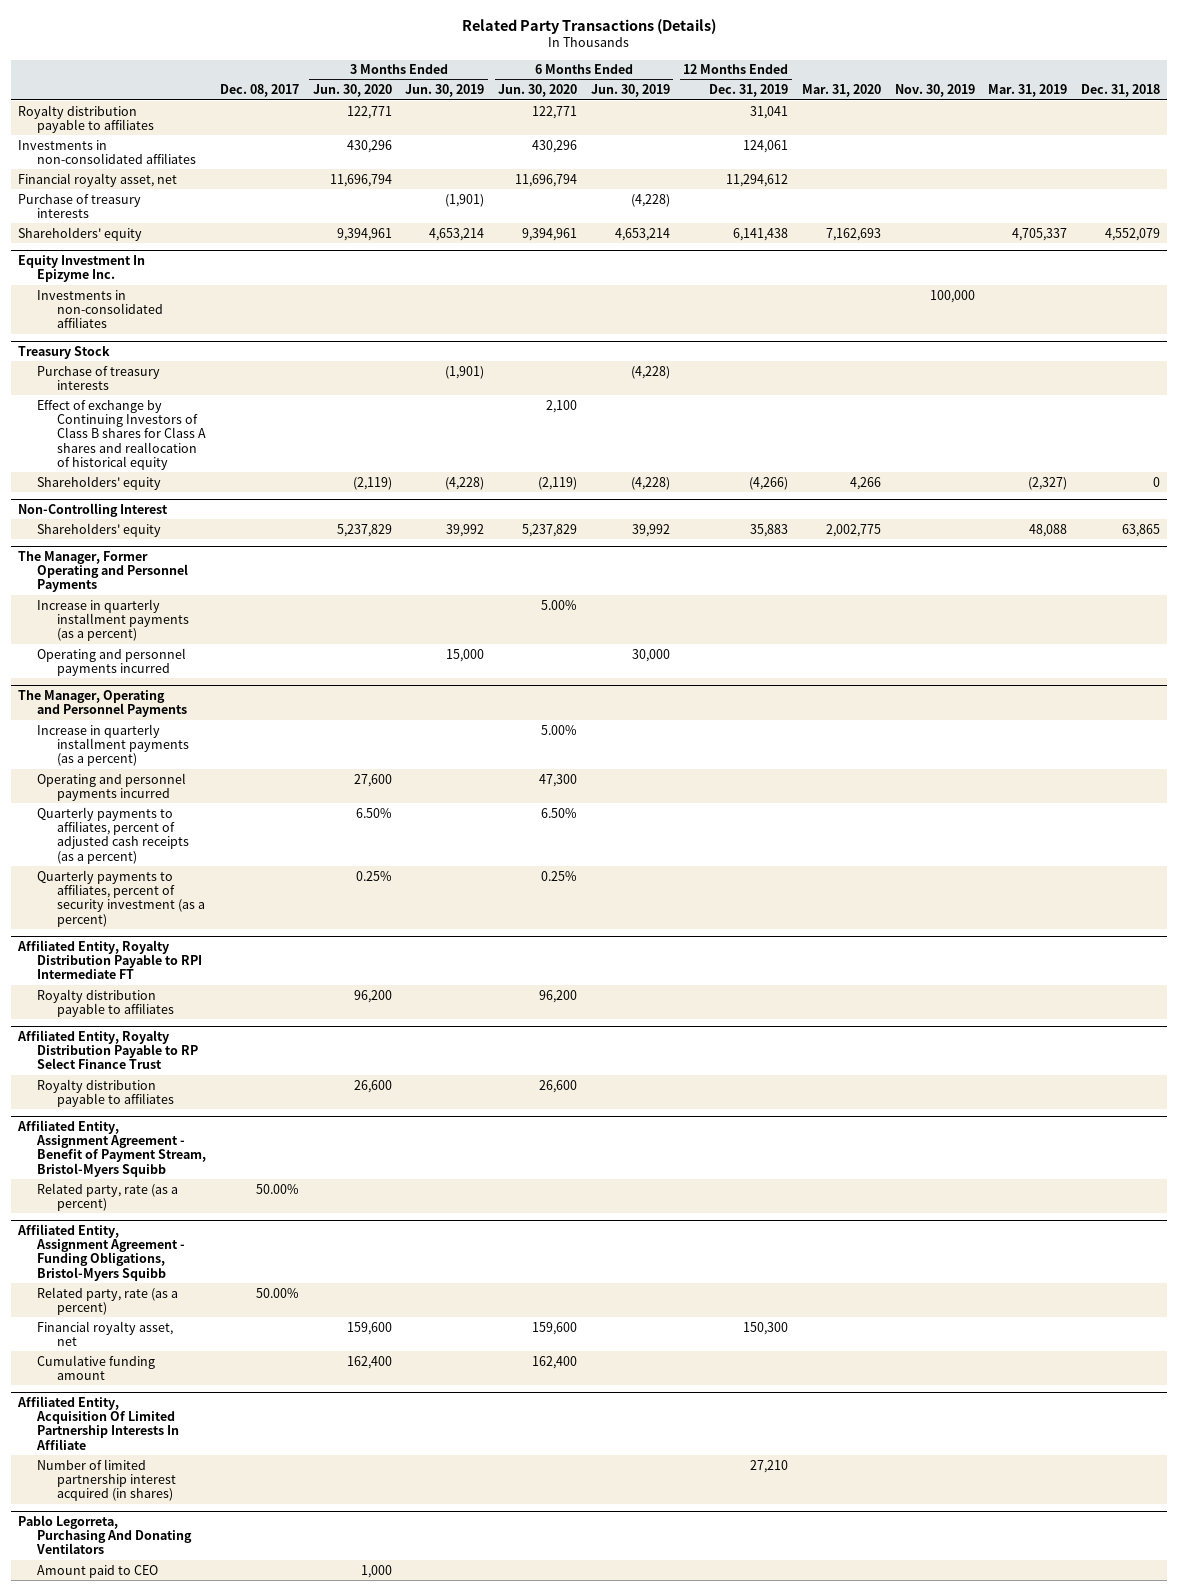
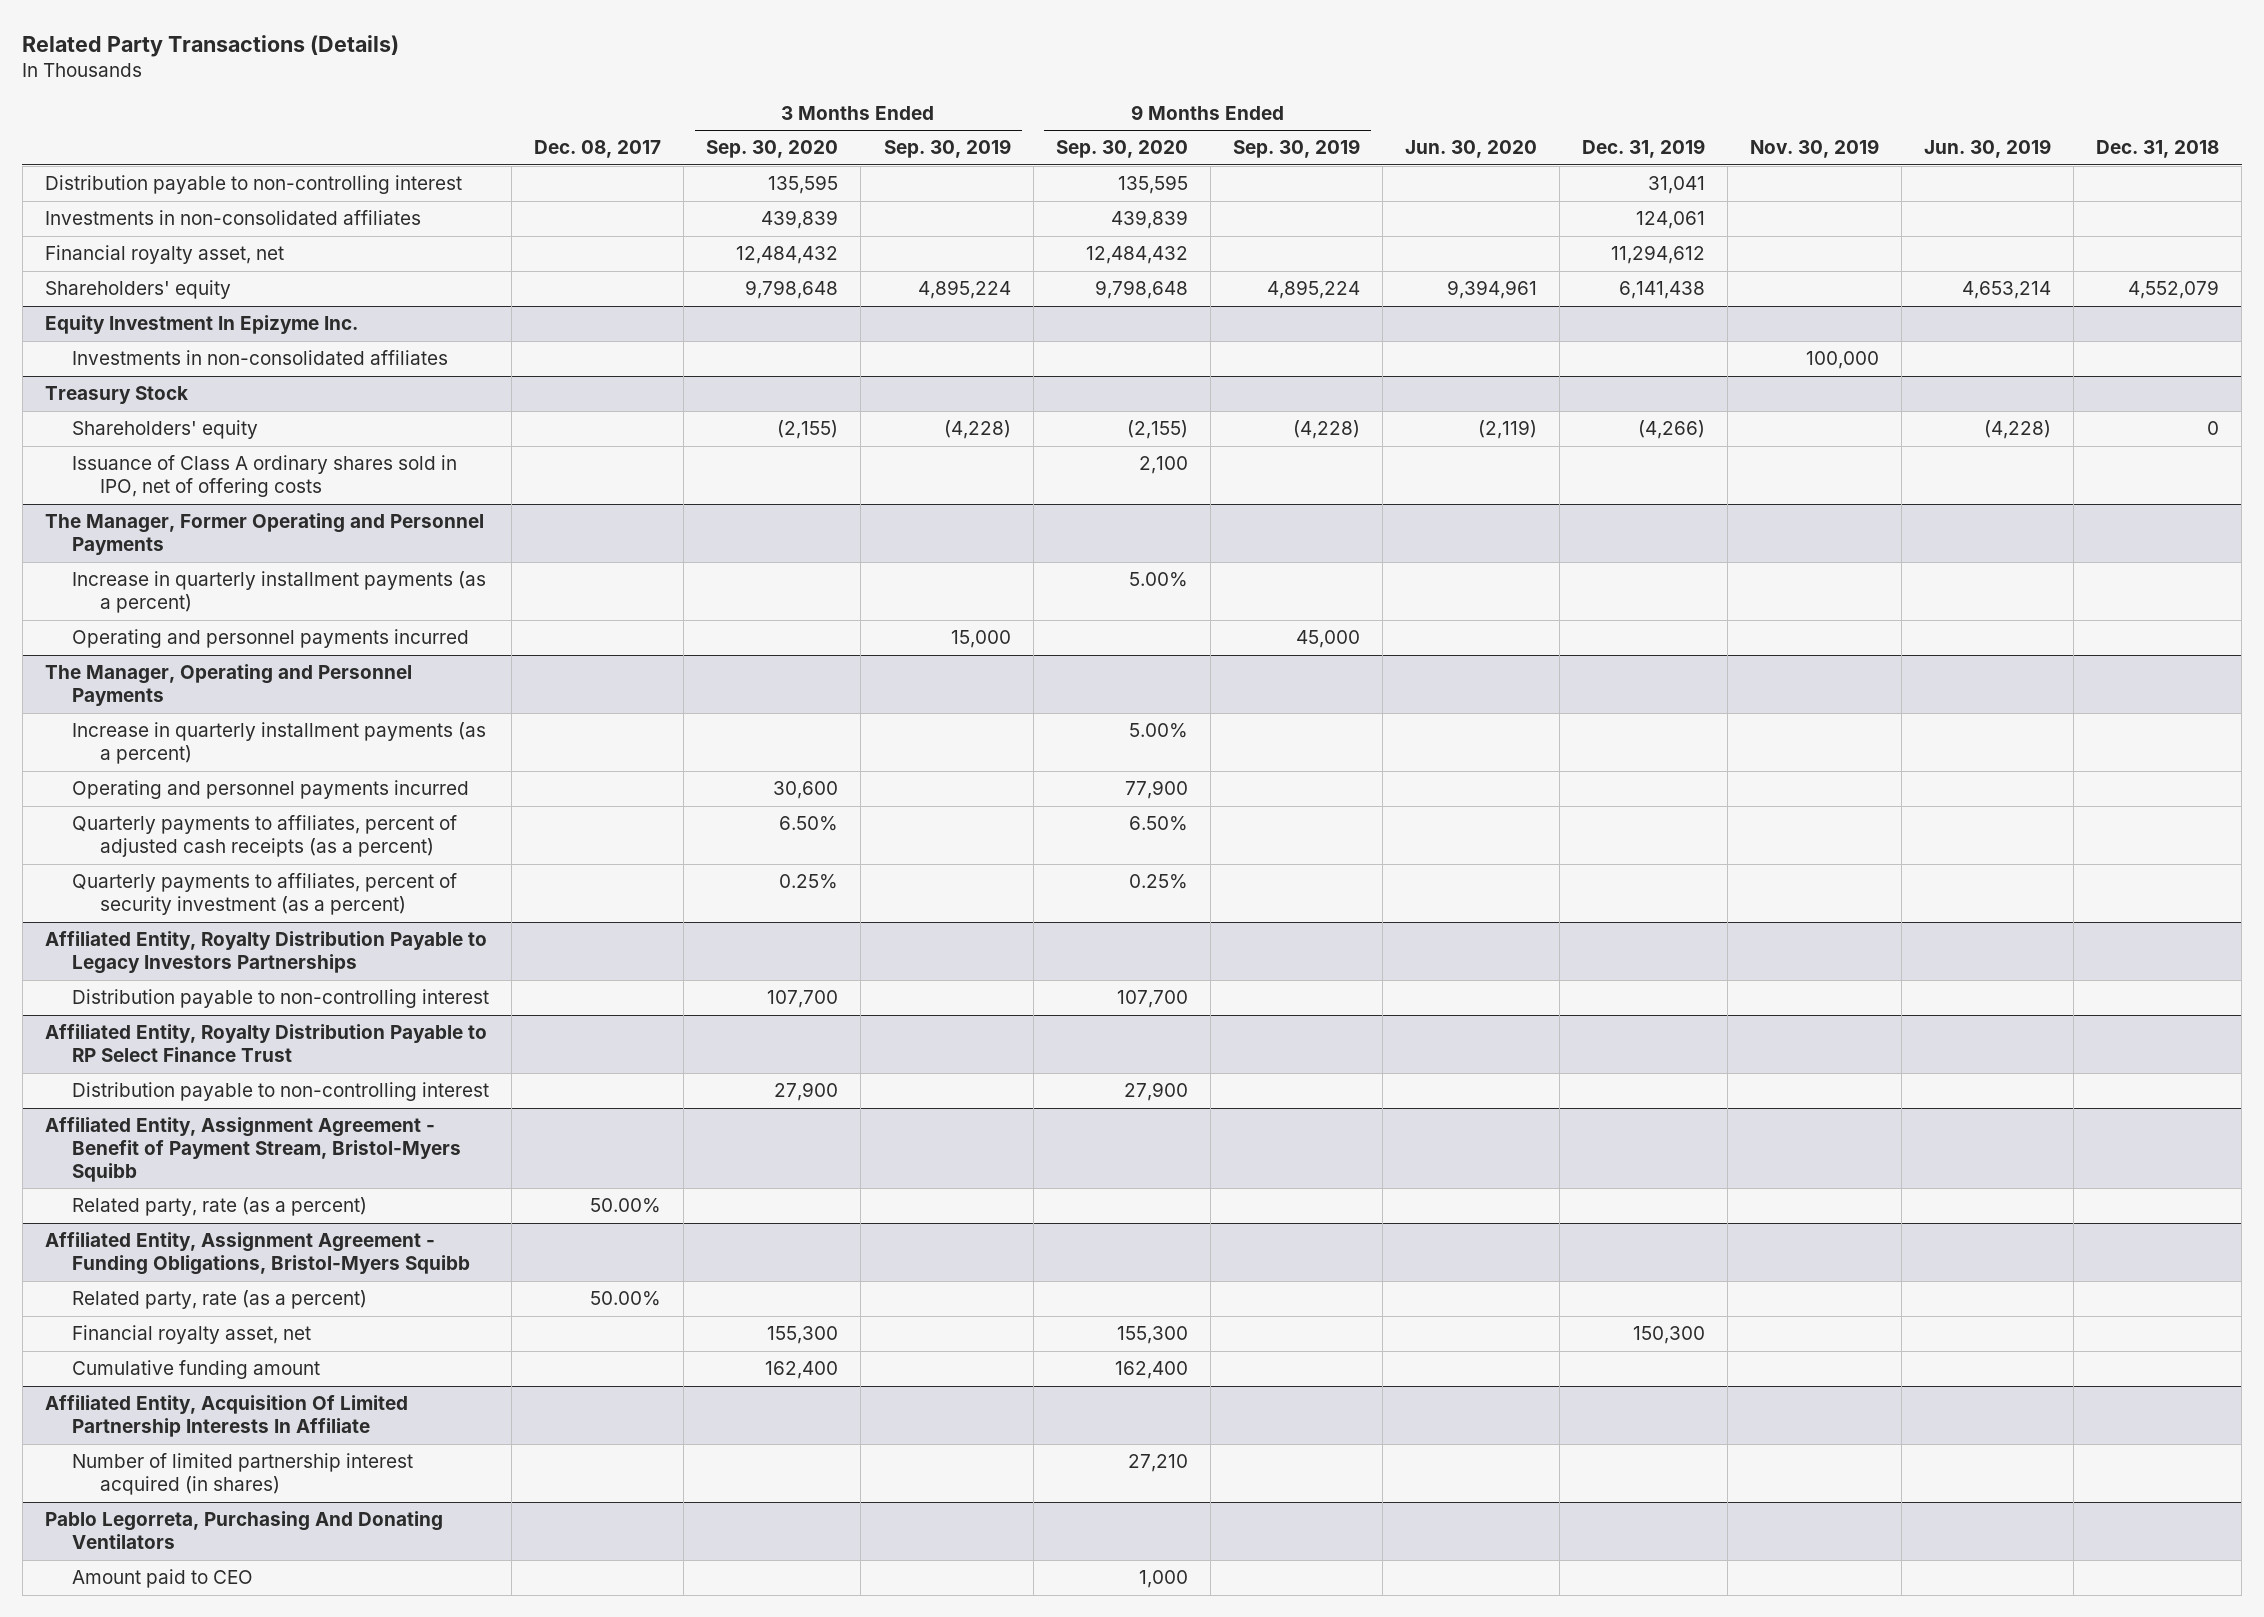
- | Dec. 08, 2017 | 3 Months Ended Jun. 30, 2020 | 3 Months Ended Jun. 30, 2019 | 6 Months Ended Jun. 30, 2020 | 6 Months Ended Jun. 30, 2019 | 12 Months Ended Dec. 31, 2019 | Mar. 31, 2020 | Nov. 30, 2019 | Mar. 31, 2019 | Dec. 31, 2018
+ | Dec. 08, 2017 | 3 Months Ended Sep. 30, 2020 | 3 Months Ended Sep. 30, 2019 | 9 Months Ended Sep. 30, 2020 | 9 Months Ended Sep. 30, 2019 | Jun. 30, 2020 | Dec. 31, 2019 | Nov. 30, 2019 | Jun. 30, 2019 | Dec. 31, 2018
- Royalty distribution payable to affiliates | | 122,771 | | 122,771 | | 31,041 | | | |
+ Distribution payable to non-controlling interest | | 135,595 | | 135,595 | | | 31,041 | | |
- Purchase of treasury interests | | | (1,901) | | (4,228) | | | | |
@ Treasury Stock
- Purchase of treasury interests | | | (1,901) | | (4,228) | | | | |
- Effect of exchange by Continuing Investors of Class B shares for Class A shares and reallocation of historical equity | | | | 2,100 | | | | | |
- Non-Controlling Interest
- Shareholders' equity | | 5,237,829 | 39,992 | 5,237,829 | 39,992 | 35,883 | 2,002,775 | | 48,088 | 63,865
@ Treasury Stock
+ Issuance of Class A ordinary shares sold in IPO, net of offering costs | | | | 2,100 | | | | | |
- Affiliated Entity, Royalty Distribution Payable to RPI Intermediate FT
- Royalty distribution payable to affiliates | | 96,200 | | 96,200 | | | | | |
+ Affiliated Entity, Royalty Distribution Payable to Legacy Investors Partnerships
+ Distribution payable to non-controlling interest | | 107,700 | | 107,700 | | | | | |
@ Affiliated Entity, Royalty Distribution Payable to RP Select Finance Trust
- Royalty distribution payable to affiliates | | 26,600 | | 26,600 | | | | | |
+ Distribution payable to non-controlling interest | | 27,900 | | 27,900 | | | | | |

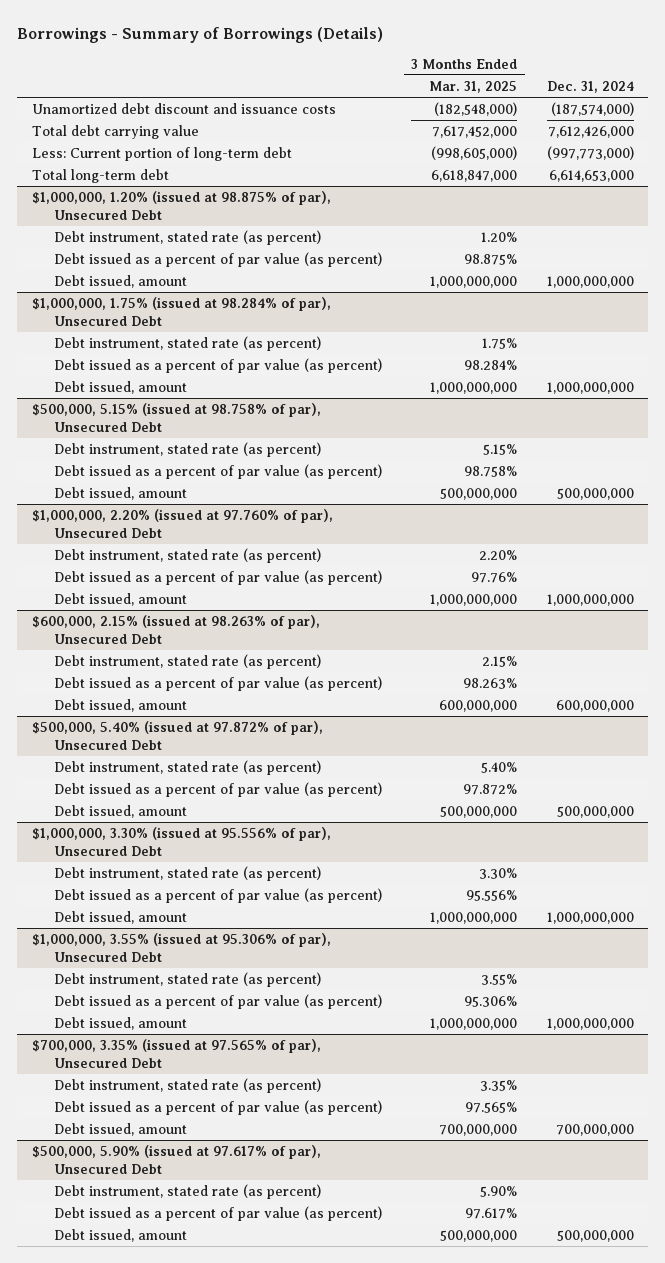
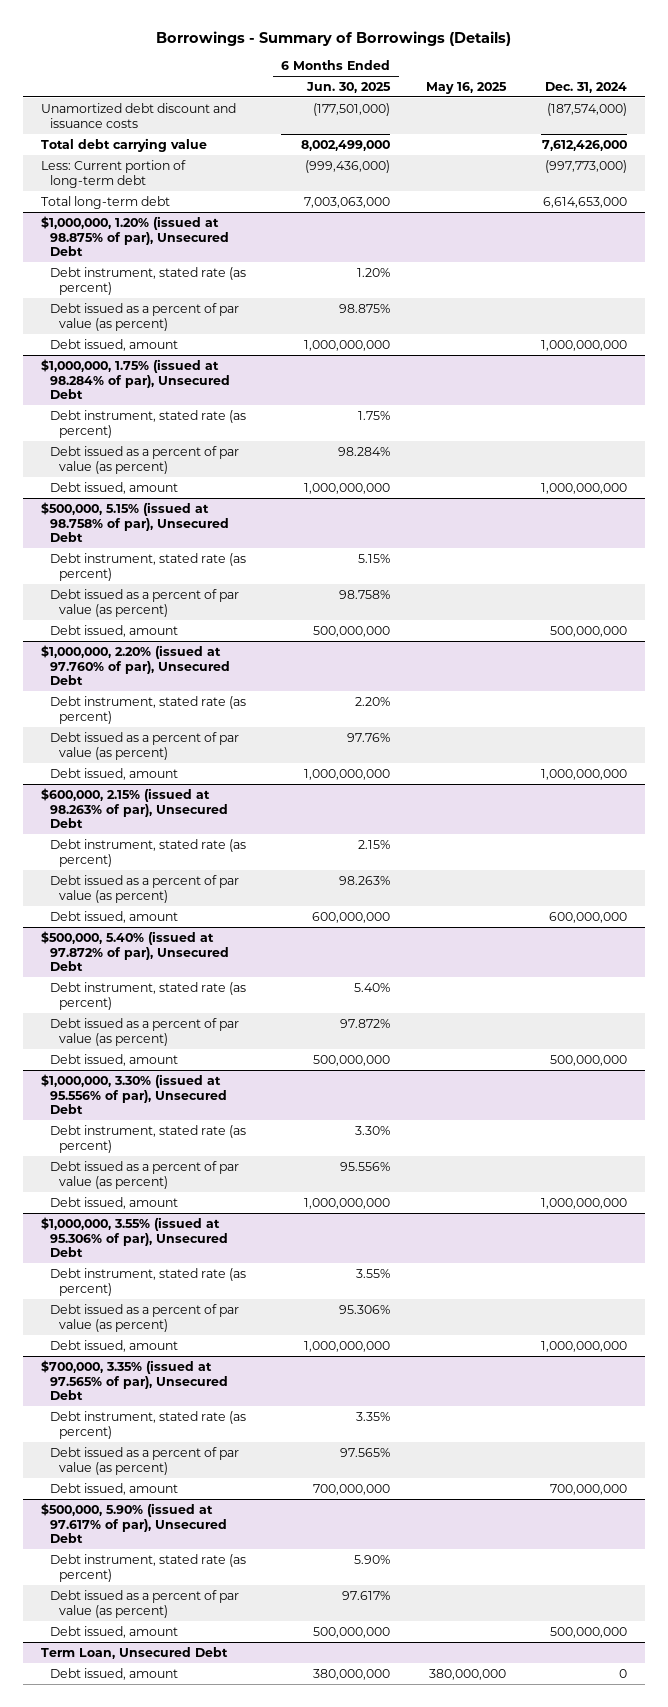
- | 3 Months Ended Mar. 31, 2025 | Dec. 31, 2024
+ | 6 Months Ended Jun. 30, 2025 | May 16, 2025 | Dec. 31, 2024
+ Term Loan, Unsecured Debt
+ Debt issued, amount | 380,000,000 | 380,000,000 | 0

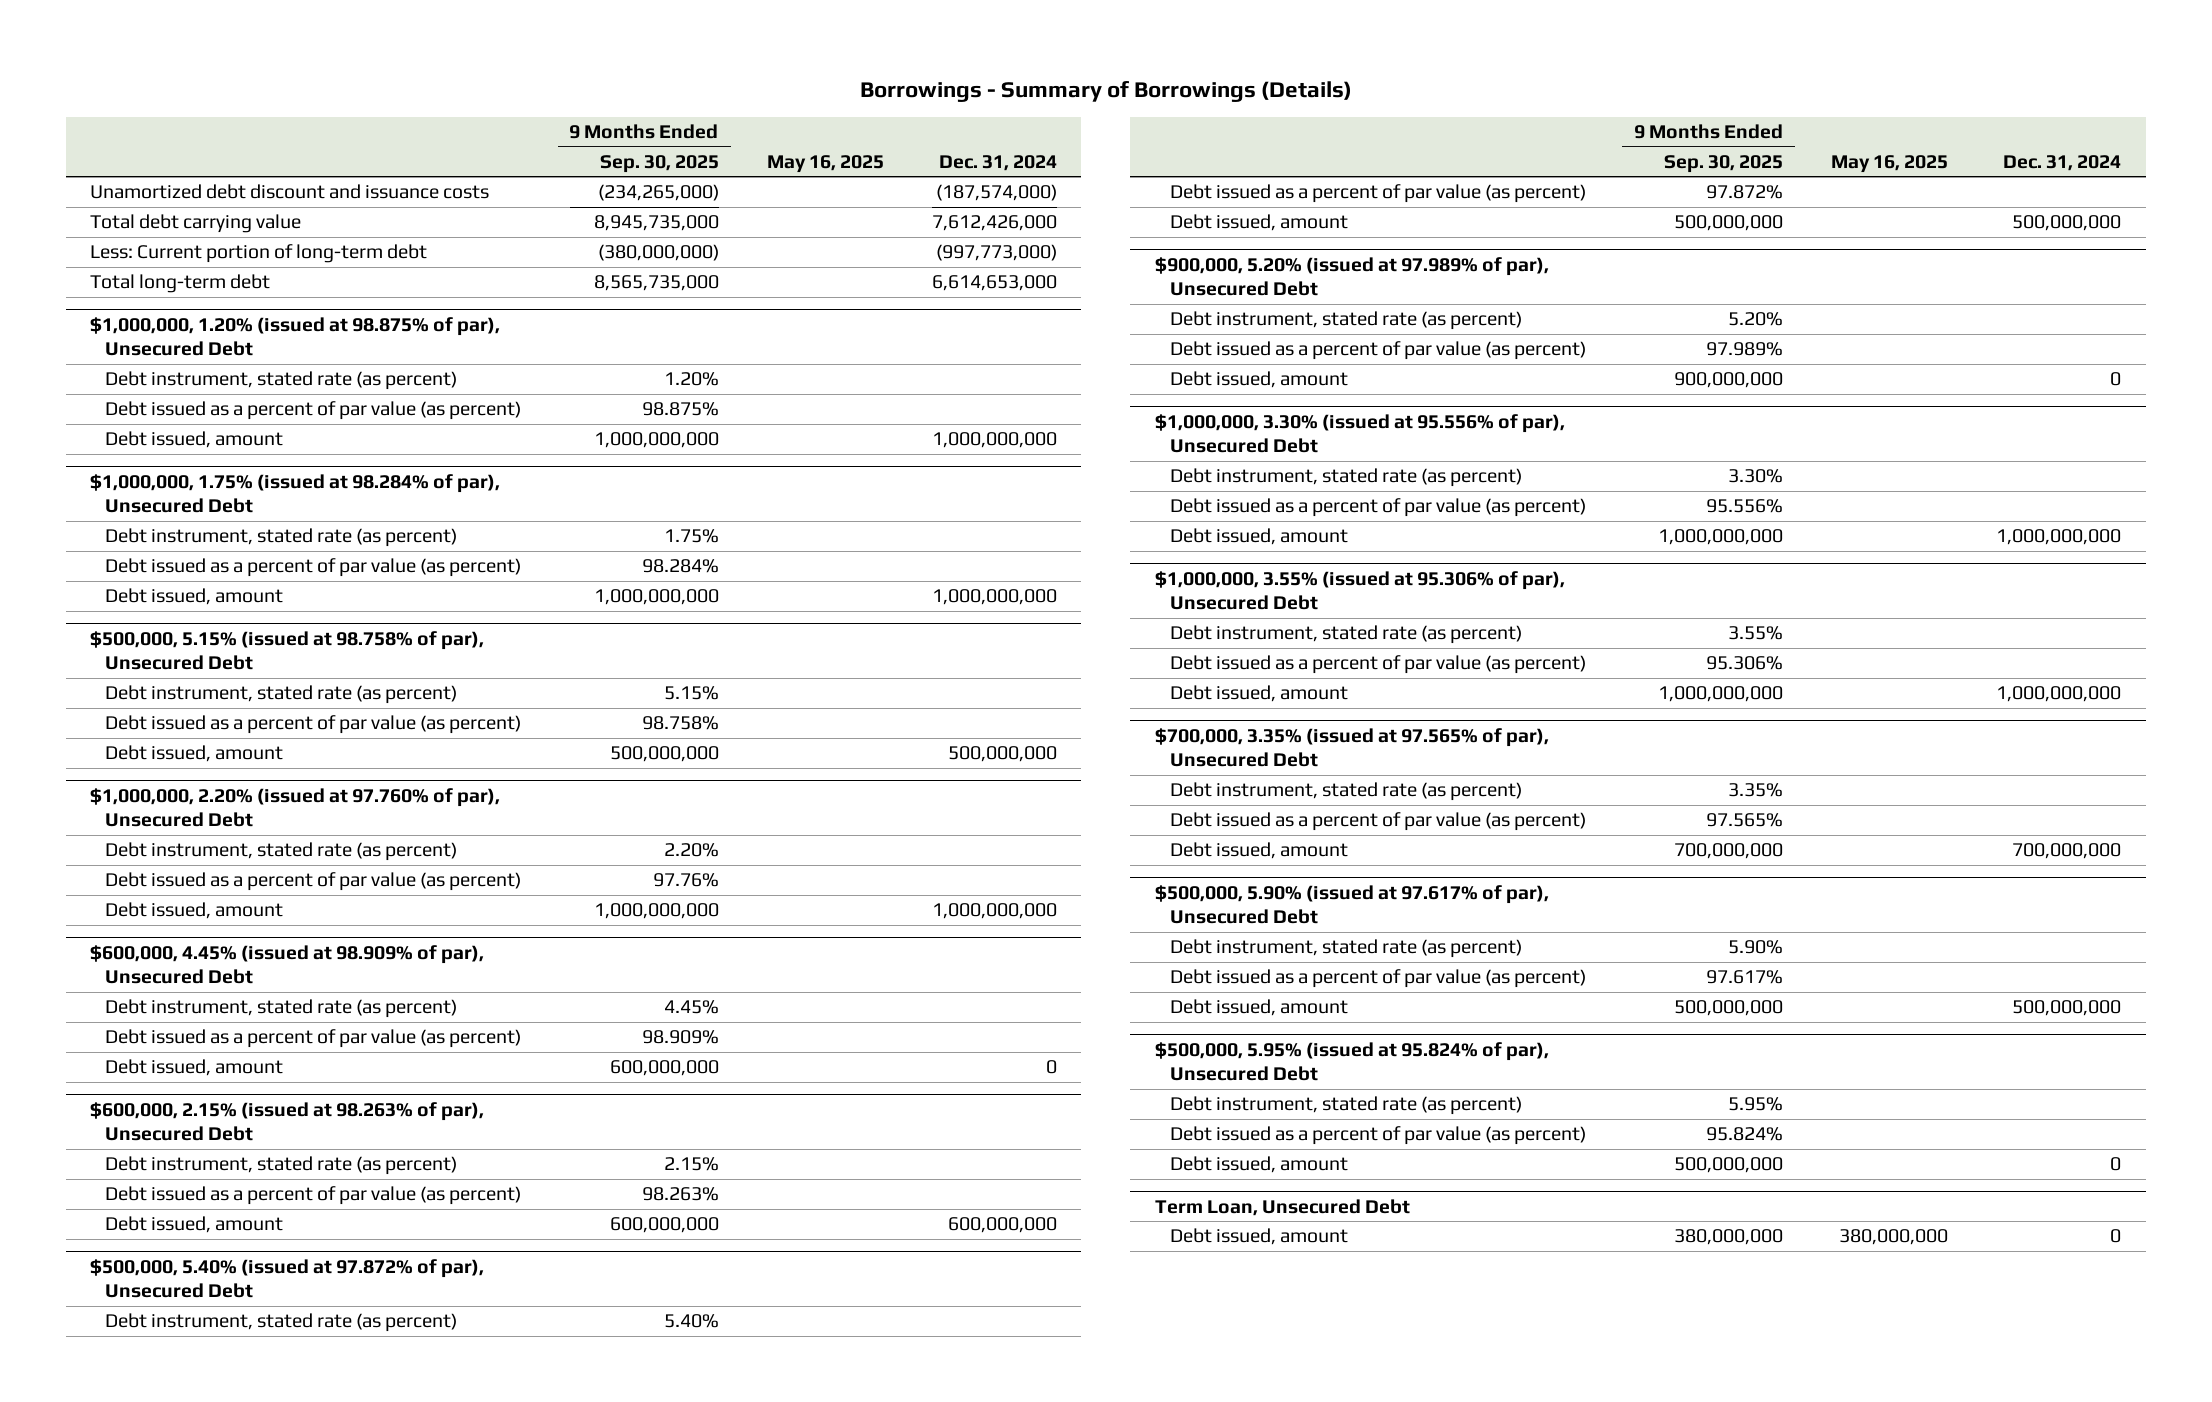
- | 6 Months Ended Jun. 30, 2025 | May 16, 2025 | Dec. 31, 2024
+ | 9 Months Ended Sep. 30, 2025 | May 16, 2025 | Dec. 31, 2024
+ $600,000, 4.45% (issued at 98.909% of par), Unsecured Debt
+ Debt instrument, stated rate (as percent) | 4.45% | |
+ Debt issued as a percent of par value (as percent) | 98.909% | |
+ Debt issued, amount | 600,000,000 | | 0
+ $900,000, 5.20% (issued at 97.989% of par), Unsecured Debt
+ Debt instrument, stated rate (as percent) | 5.20% | |
+ Debt issued as a percent of par value (as percent) | 97.989% | |
+ Debt issued, amount | 900,000,000 | | 0
+ $500,000, 5.95% (issued at 95.824% of par), Unsecured Debt
+ Debt instrument, stated rate (as percent) | 5.95% | |
+ Debt issued as a percent of par value (as percent) | 95.824% | |
+ Debt issued, amount | 500,000,000 | | 0

